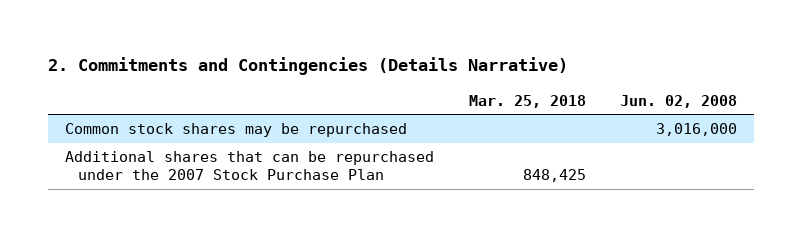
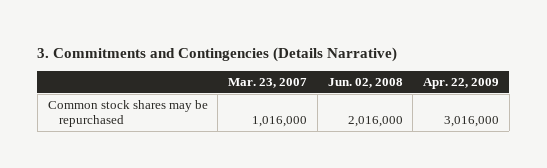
- 2. Commitments and Contingencies (Details Narrative)
+ 3. Commitments and Contingencies (Details Narrative)
- | Mar. 25, 2018 | Jun. 02, 2008
+ | Mar. 23, 2007 | Jun. 02, 2008 | Apr. 22, 2009
- Common stock shares may be repurchased | | 3,016,000
- Additional shares that can be repurchased under the 2007 Stock Purchase Plan | 848,425 |
+ Common stock shares may be repurchased | 1,016,000 | 2,016,000 | 3,016,000

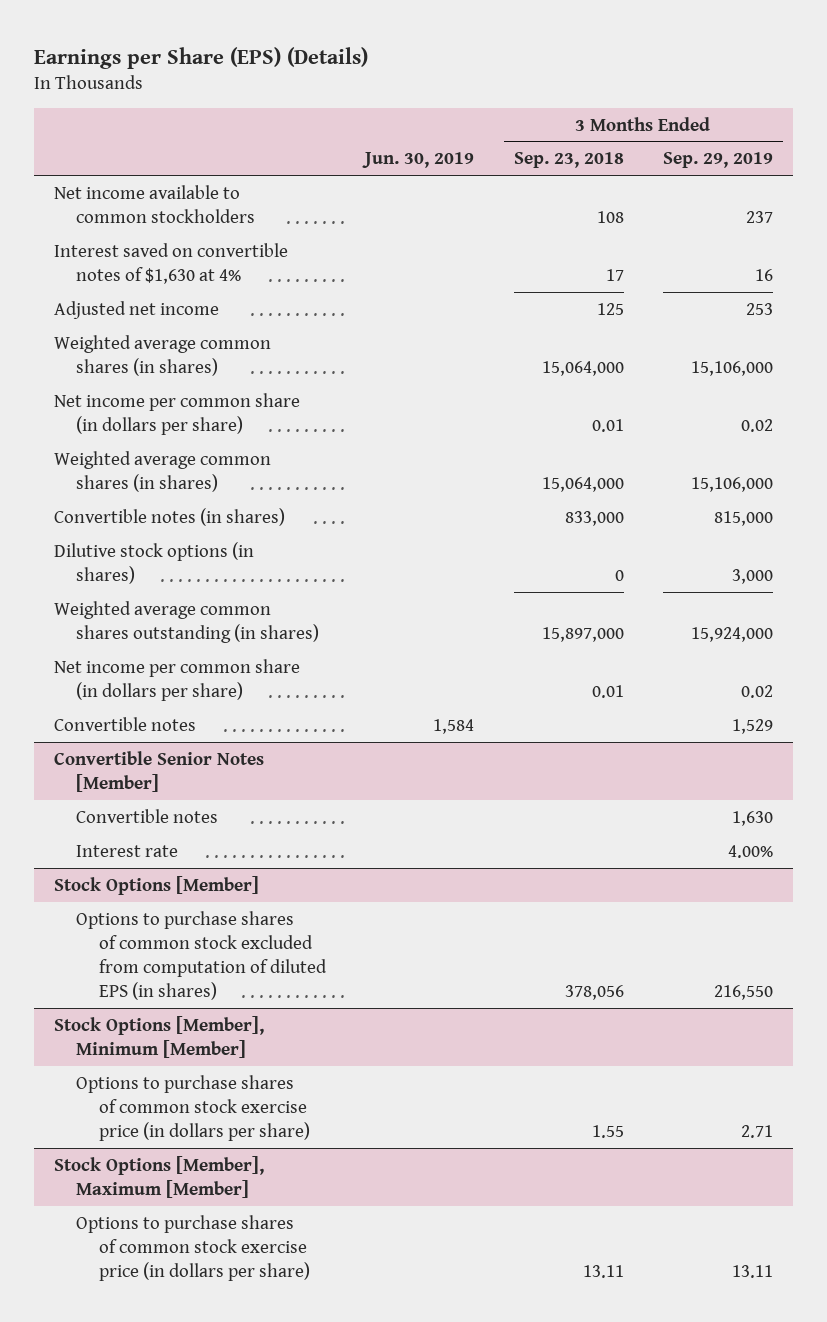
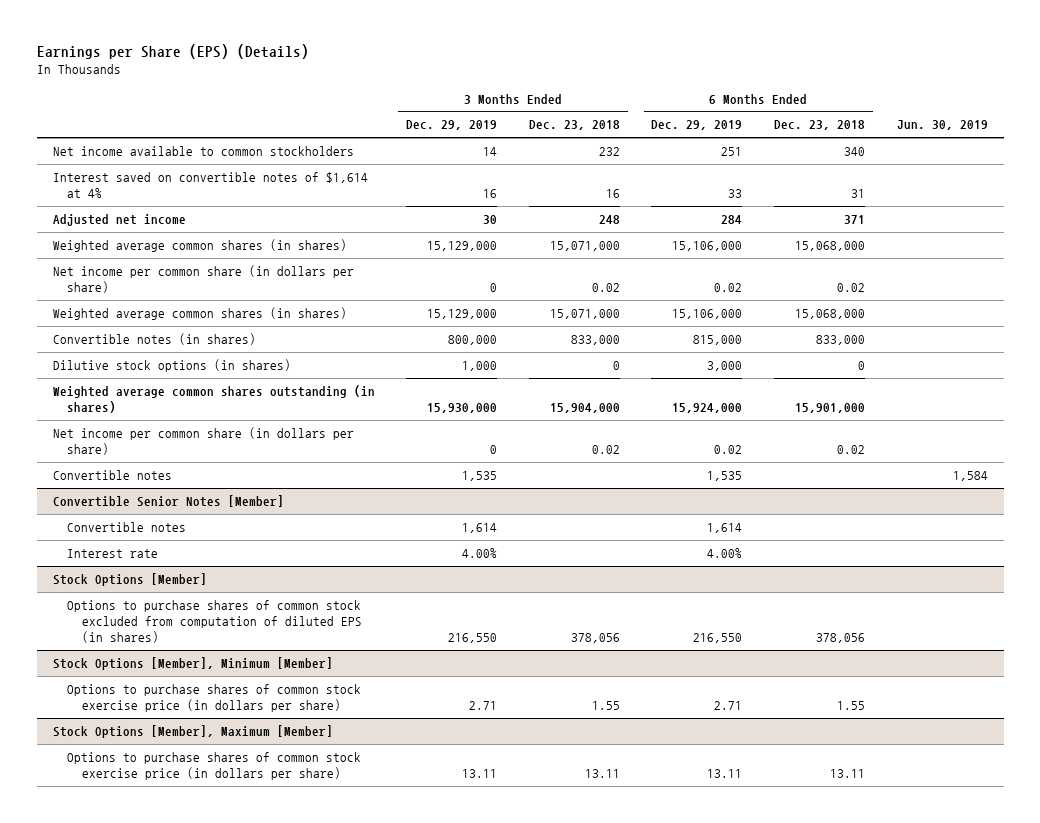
- | Jun. 30, 2019 | 3 Months Ended Sep. 23, 2018 | 3 Months Ended Sep. 29, 2019
+ | 3 Months Ended Dec. 29, 2019 | 3 Months Ended Dec. 23, 2018 | 6 Months Ended Dec. 29, 2019 | 6 Months Ended Dec. 23, 2018 | Jun. 30, 2019
- Interest saved on convertible notes of $1,630 at 4% | | 17 | 16
+ Interest saved on convertible notes of $1,614 at 4% | 16 | 16 | 33 | 31 |

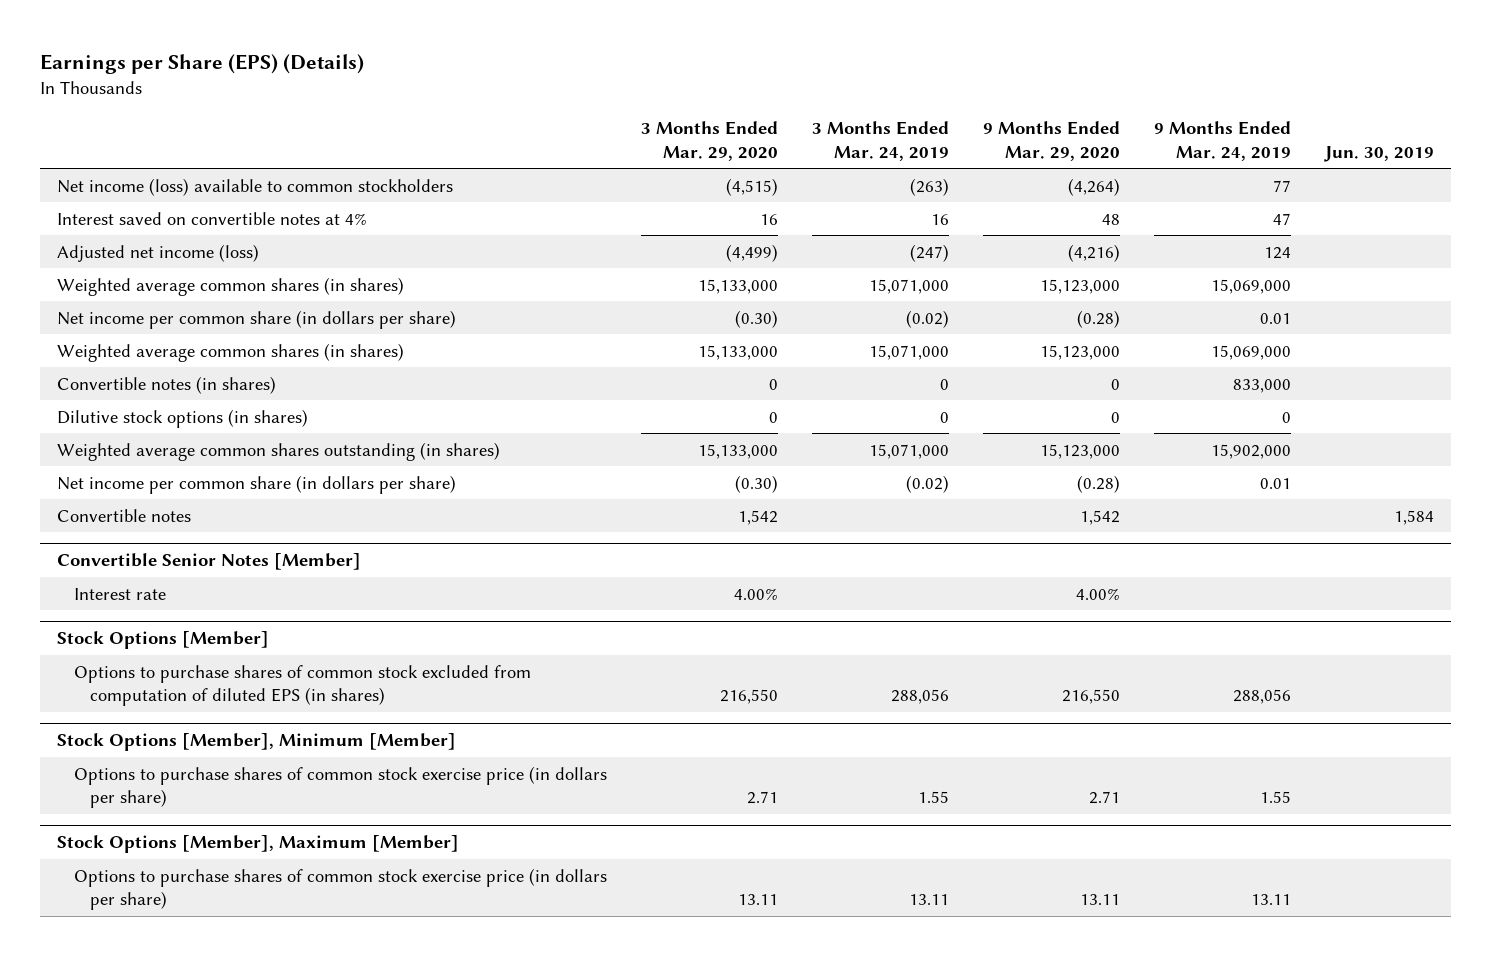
- | 3 Months Ended Dec. 29, 2019 | 3 Months Ended Dec. 23, 2018 | 6 Months Ended Dec. 29, 2019 | 6 Months Ended Dec. 23, 2018 | Jun. 30, 2019
+ | 3 Months Ended Mar. 29, 2020 | 3 Months Ended Mar. 24, 2019 | 9 Months Ended Mar. 29, 2020 | 9 Months Ended Mar. 24, 2019 | Jun. 30, 2019
- Net income available to common stockholders | 14 | 232 | 251 | 340 |
- Interest saved on convertible notes of $1,614 at 4% | 16 | 16 | 33 | 31 |
- Adjusted net income | 30 | 248 | 284 | 371 |
+ Net income (loss) available to common stockholders | (4,515) | (263) | (4,264) | 77 |
+ Interest saved on convertible notes at 4% | 16 | 16 | 48 | 47 |
+ Adjusted net income (loss) | (4,499) | (247) | (4,216) | 124 |
@ Convertible Senior Notes [Member]
- Convertible notes | 1,614 | | 1,614 | |

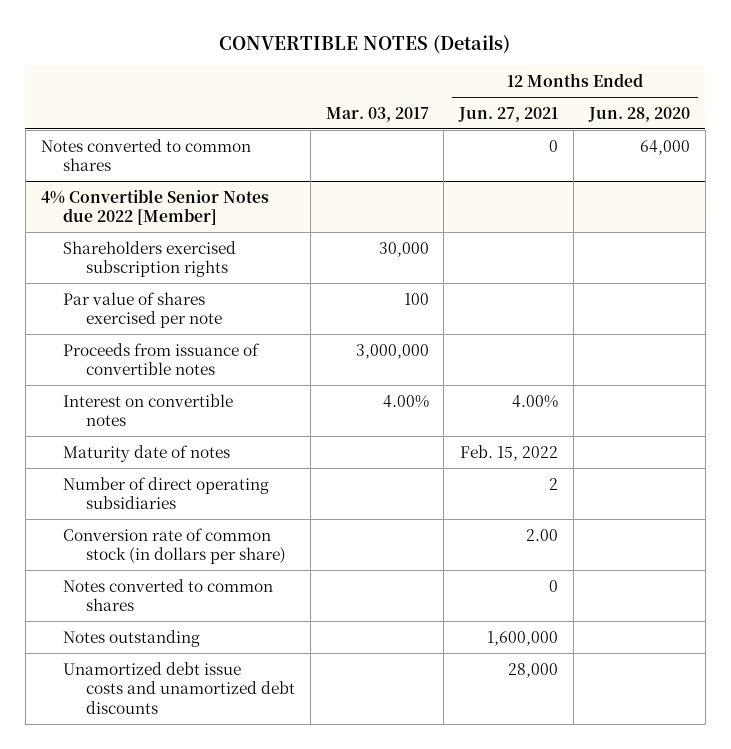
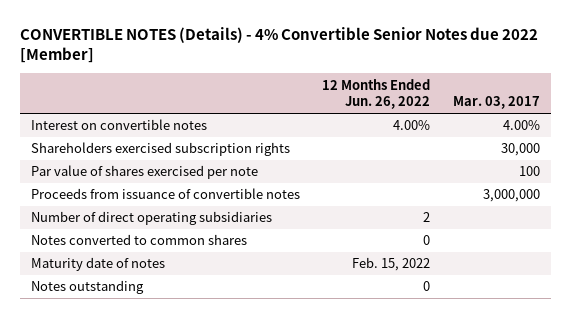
- CONVERTIBLE NOTES (Details)
+ CONVERTIBLE NOTES (Details) - 4% Convertible Senior Notes due 2022 [Member]
- | Mar. 03, 2017 | 12 Months Ended Jun. 27, 2021 | 12 Months Ended Jun. 28, 2020
+ | 12 Months Ended Jun. 26, 2022 | Mar. 03, 2017
+ Interest on convertible notes | 4.00% | 4.00%
+ Shareholders exercised subscription rights | | 30,000
+ Par value of shares exercised per note | | 100
+ Proceeds from issuance of convertible notes | | 3,000,000
+ Number of direct operating subsidiaries | 2 |
- 4% Convertible Senior Notes due 2022 [Member]
- Shareholders exercised subscription rights | 30,000 | |
- Par value of shares exercised per note | 100 | |
- Proceeds from issuance of convertible notes | 3,000,000 | |
- Interest on convertible notes | 4.00% | 4.00% |
- Maturity date of notes | | Feb. 15, 2022 |
- Number of direct operating subsidiaries | | 2 |
- Conversion rate of common stock (in dollars per share) | | 2.00 |
- Notes converted to common shares | | 0 |
- Notes outstanding | | 1,600,000 |
- Unamortized debt issue costs and unamortized debt discounts | | 28,000 |
+ Maturity date of notes | Feb. 15, 2022 |
+ Notes outstanding | 0 |

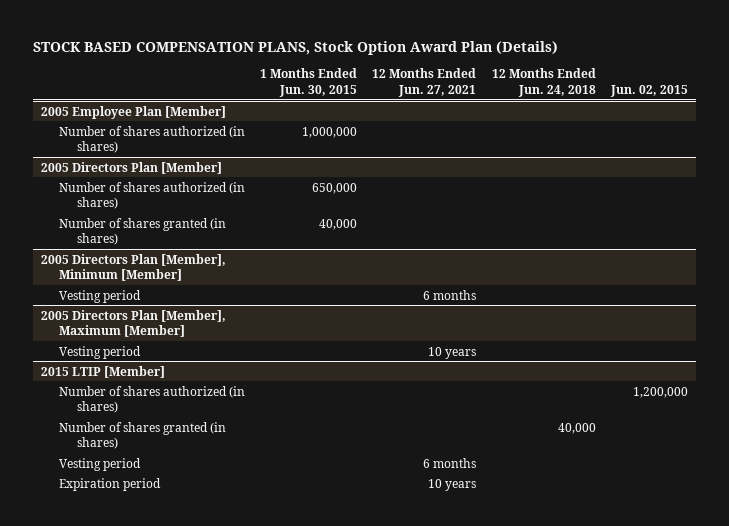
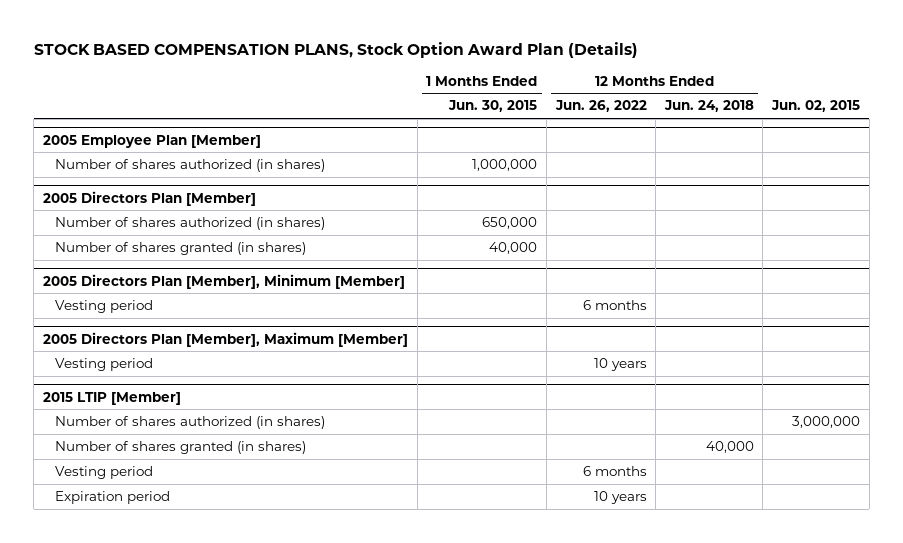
- | 1 Months Ended Jun. 30, 2015 | 12 Months Ended Jun. 27, 2021 | 12 Months Ended Jun. 24, 2018 | Jun. 02, 2015
+ | 1 Months Ended Jun. 30, 2015 | 12 Months Ended Jun. 26, 2022 | 12 Months Ended Jun. 24, 2018 | Jun. 02, 2015
@ 2015 LTIP [Member]
- Number of shares authorized (in shares) | | | | 1,200,000
+ Number of shares authorized (in shares) | | | | 3,000,000

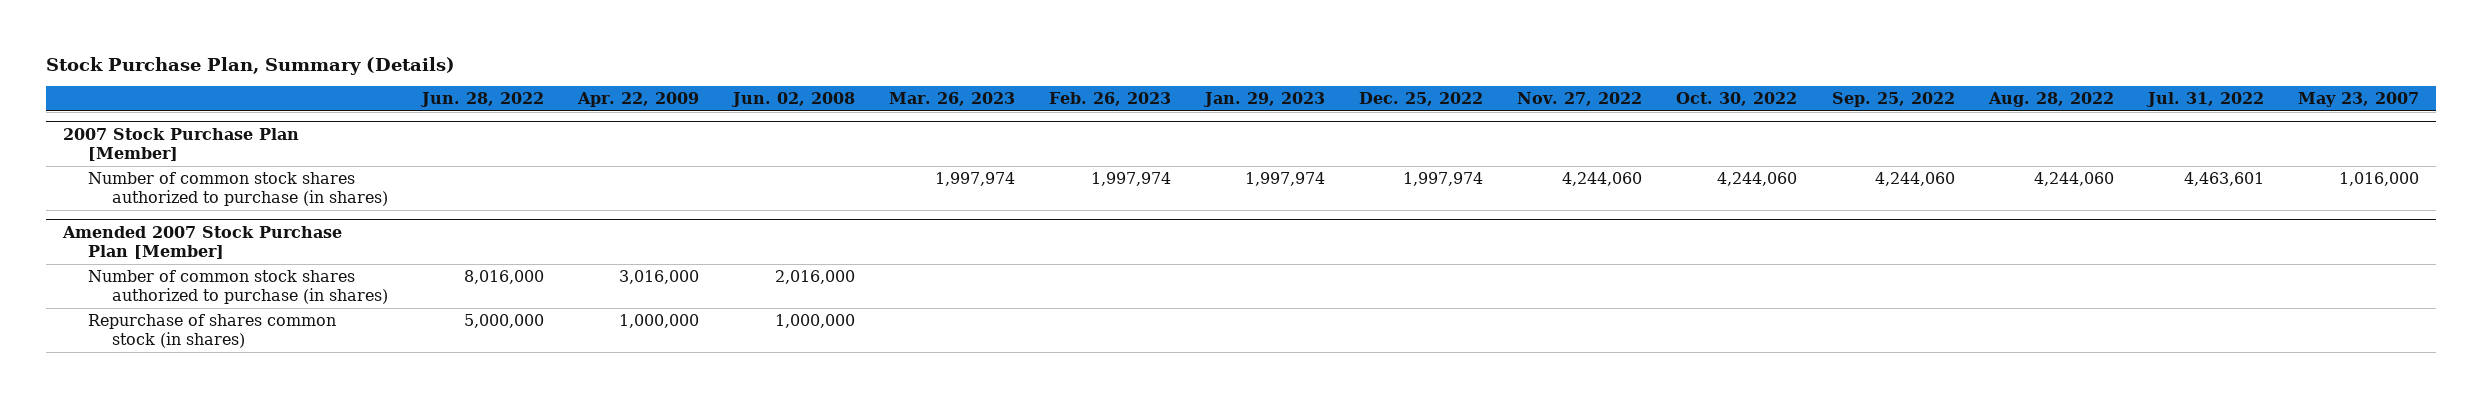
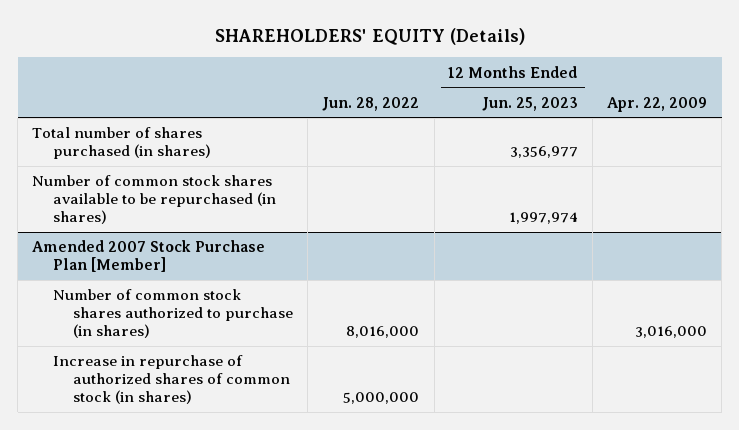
- Stock Purchase Plan, Summary (Details)
+ SHAREHOLDERS' EQUITY (Details)
- | Jun. 28, 2022 | Apr. 22, 2009 | Jun. 02, 2008 | Mar. 26, 2023 | Feb. 26, 2023 | Jan. 29, 2023 | Dec. 25, 2022 | Nov. 27, 2022 | Oct. 30, 2022 | Sep. 25, 2022 | Aug. 28, 2022 | Jul. 31, 2022 | May 23, 2007
+ | Jun. 28, 2022 | 12 Months Ended Jun. 25, 2023 | Apr. 22, 2009
- 2007 Stock Purchase Plan [Member]
- Number of common stock shares authorized to purchase (in shares) | | | | 1,997,974 | 1,997,974 | 1,997,974 | 1,997,974 | 4,244,060 | 4,244,060 | 4,244,060 | 4,244,060 | 4,463,601 | 1,016,000
+ Total number of shares purchased (in shares) | | 3,356,977 |
+ Number of common stock shares available to be repurchased (in shares) | | 1,997,974 |
@ Amended 2007 Stock Purchase Plan [Member]
- Repurchase of shares common stock (in shares) | 5,000,000 | 1,000,000 | 1,000,000 | | | | | | | | | |
+ Increase in repurchase of authorized shares of common stock (in shares) | 5,000,000 | |

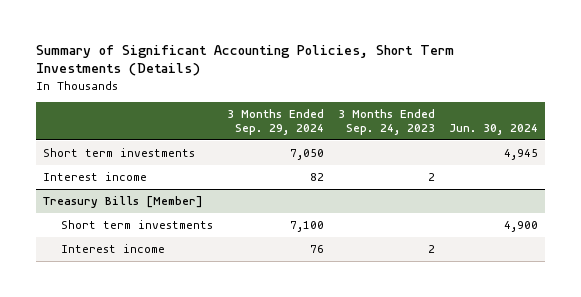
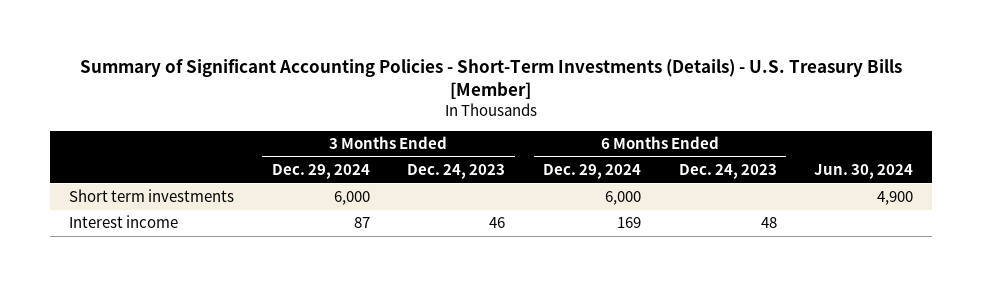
- Summary of Significant Accounting Policies, Short Term Investments (Details)
+ Summary of Significant Accounting Policies - Short-Term Investments (Details) - U.S. Treasury Bills [Member]
- | 3 Months Ended Sep. 29, 2024 | 3 Months Ended Sep. 24, 2023 | Jun. 30, 2024
+ | 3 Months Ended Dec. 29, 2024 | 3 Months Ended Dec. 24, 2023 | 6 Months Ended Dec. 29, 2024 | 6 Months Ended Dec. 24, 2023 | Jun. 30, 2024
- Short term investments | 7,050 | | 4,945
+ Short term investments | 6,000 | | 6,000 | | 4,900
- Treasury Bills [Member]
- Short term investments | 7,100 | | 4,900
- Interest income | 76 | 2 |

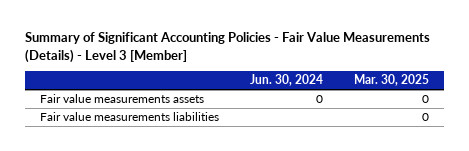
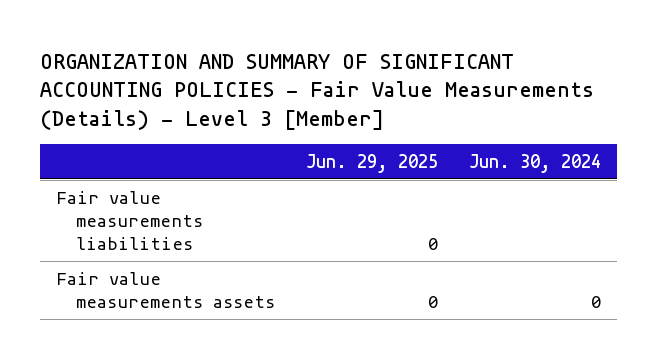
- Summary of Significant Accounting Policies - Fair Value Measurements (Details) - Level 3 [Member]
+ ORGANIZATION AND SUMMARY OF SIGNIFICANT ACCOUNTING POLICIES - Fair Value Measurements (Details) - Level 3 [Member]
- | Jun. 30, 2024 | Mar. 30, 2025
+ | Jun. 29, 2025 | Jun. 30, 2024
moved down: Fair value measurements assets | 0 | 0

